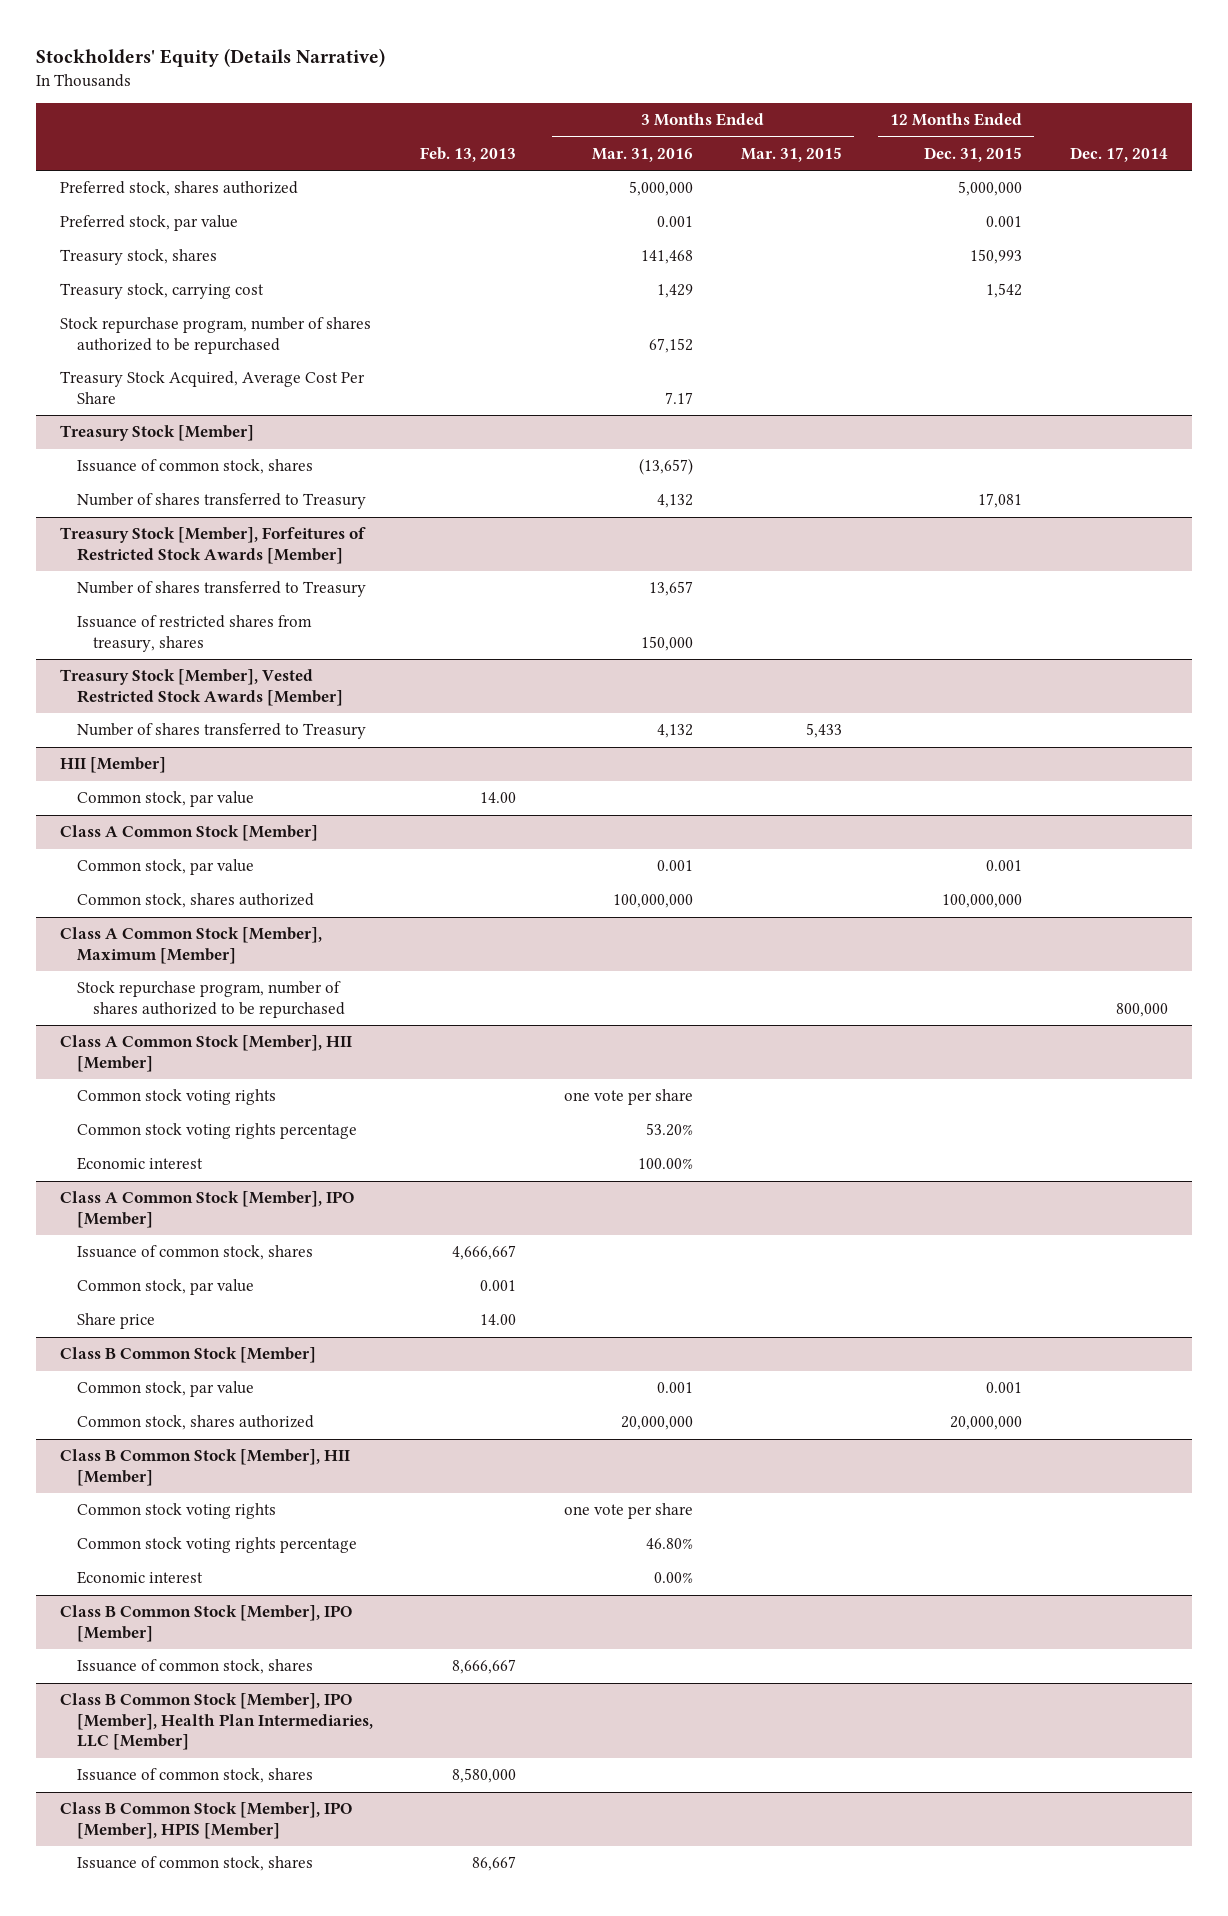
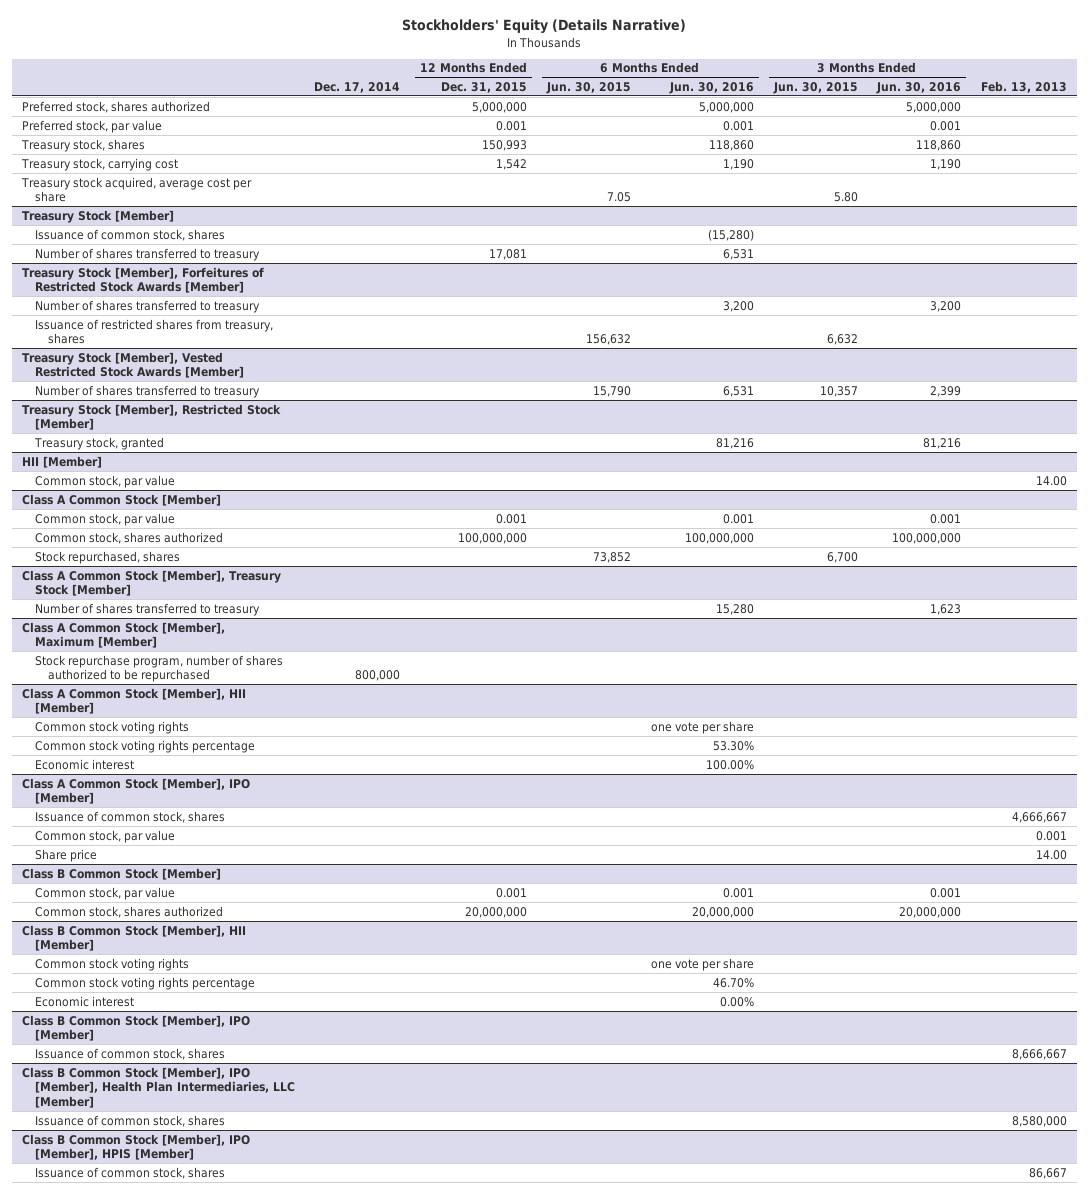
- | Feb. 13, 2013 | 3 Months Ended Mar. 31, 2016 | 3 Months Ended Mar. 31, 2015 | 12 Months Ended Dec. 31, 2015 | Dec. 17, 2014
+ | Dec. 17, 2014 | 12 Months Ended Dec. 31, 2015 | 6 Months Ended Jun. 30, 2015 | 6 Months Ended Jun. 30, 2016 | 3 Months Ended Jun. 30, 2015 | 3 Months Ended Jun. 30, 2016 | Feb. 13, 2013
- Stock repurchase program, number of shares authorized to be repurchased | | 67,152 | | |
- Treasury Stock Acquired, Average Cost Per Share | | 7.17 | | |
+ Treasury stock acquired, average cost per share | | | 7.05 | | 5.80 | |
@ Treasury Stock [Member]
- Number of shares transferred to Treasury | | 4,132 | | 17,081 |
+ Number of shares transferred to treasury | | 17,081 | | 6,531 | | |
@ Treasury Stock [Member], Forfeitures of Restricted Stock Awards [Member]
- Number of shares transferred to Treasury | | 13,657 | | |
+ Number of shares transferred to treasury | | | | 3,200 | | 3,200 |
@ Treasury Stock [Member], Vested Restricted Stock Awards [Member]
- Number of shares transferred to Treasury | | 4,132 | 5,433 | |
+ Number of shares transferred to treasury | | | 15,790 | 6,531 | 10,357 | 2,399 |
+ Treasury Stock [Member], Restricted Stock [Member]
+ Treasury stock, granted | | | | 81,216 | | 81,216 |
@ Class A Common Stock [Member]
+ Stock repurchased, shares | | | 73,852 | | 6,700 | |
+ Class A Common Stock [Member], Treasury Stock [Member]
+ Number of shares transferred to treasury | | | | 15,280 | | 1,623 |

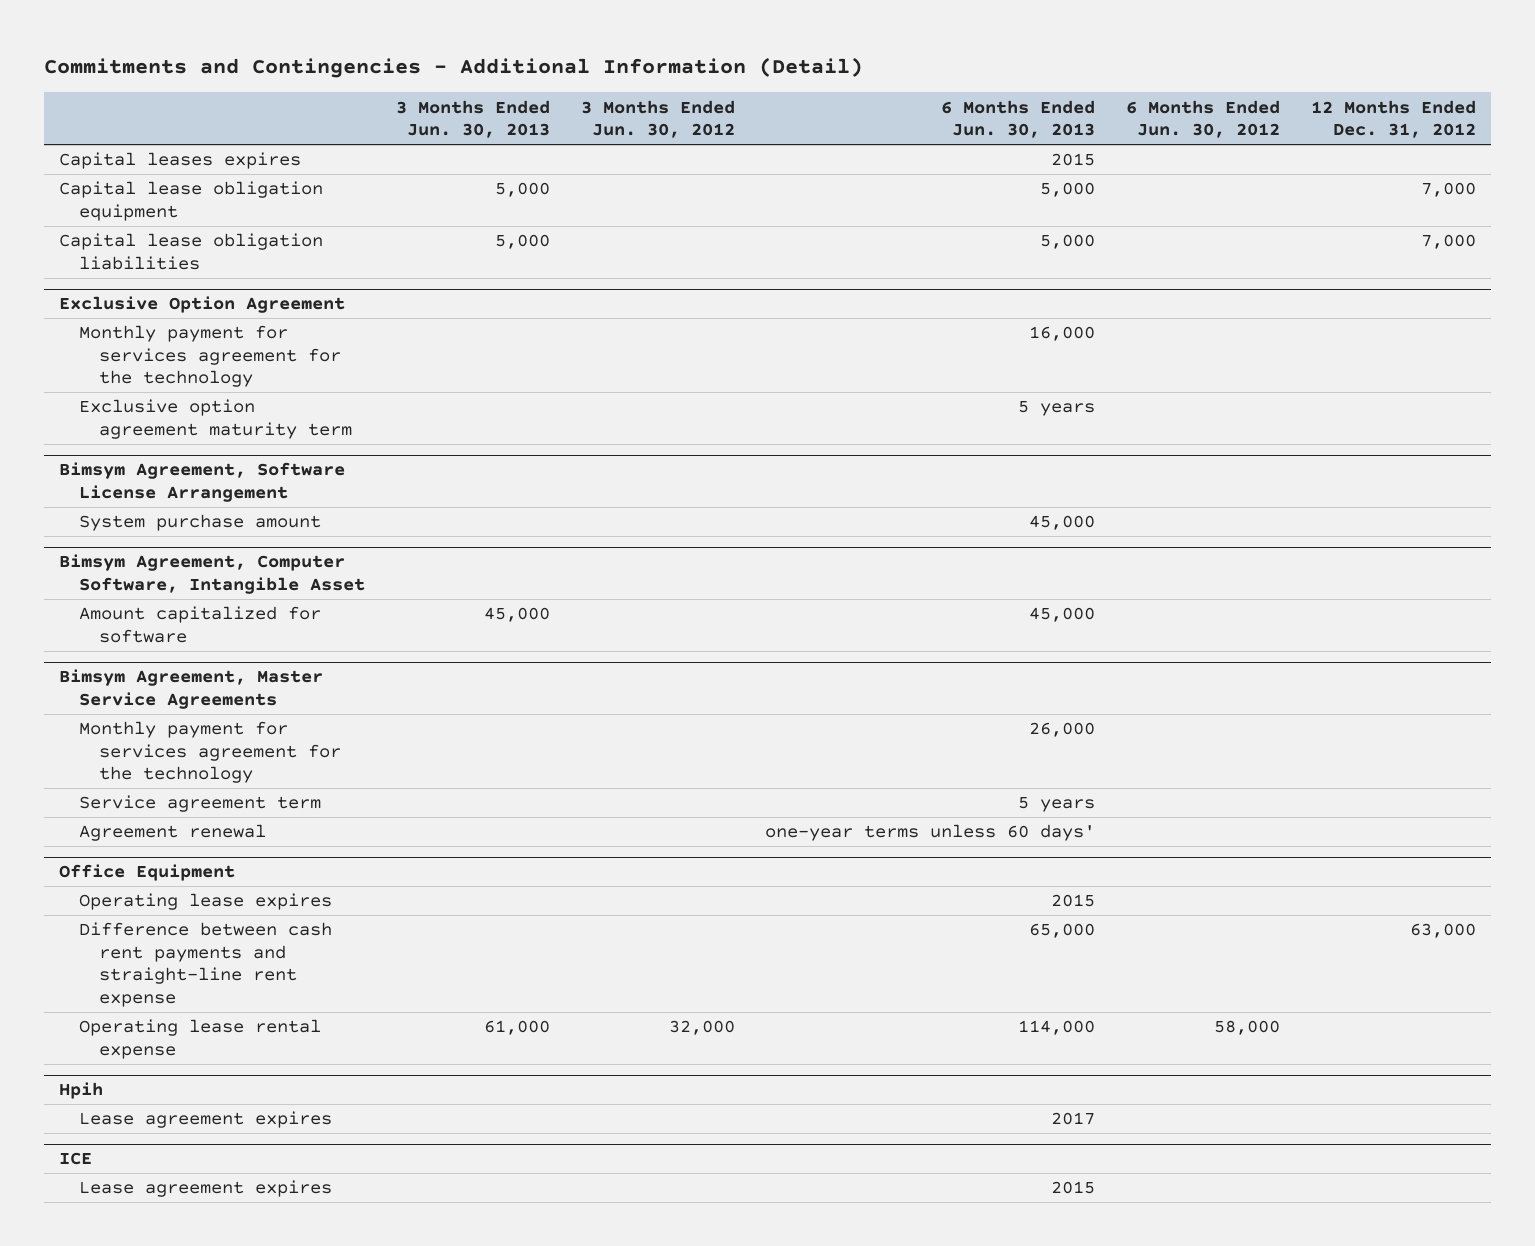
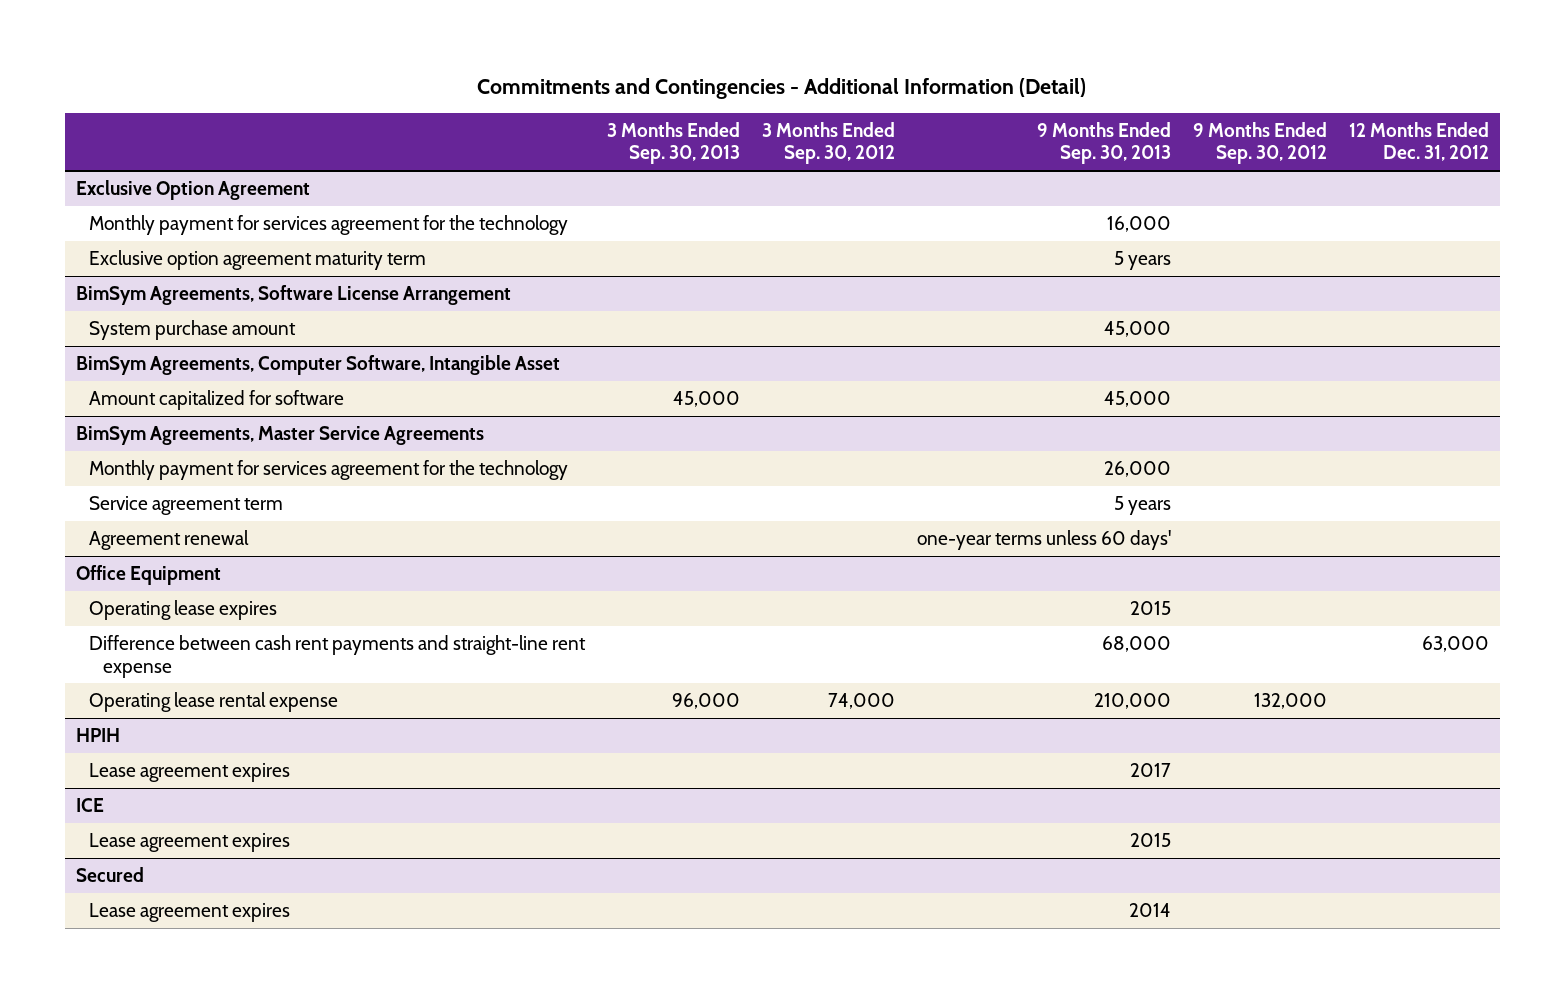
- | 3 Months Ended Jun. 30, 2013 | 3 Months Ended Jun. 30, 2012 | 6 Months Ended Jun. 30, 2013 | 6 Months Ended Jun. 30, 2012 | 12 Months Ended Dec. 31, 2012
+ | 3 Months Ended Sep. 30, 2013 | 3 Months Ended Sep. 30, 2012 | 9 Months Ended Sep. 30, 2013 | 9 Months Ended Sep. 30, 2012 | 12 Months Ended Dec. 31, 2012
- Capital leases expires | | | 2015 | |
- Capital lease obligation equipment | 5,000 | | 5,000 | | 7,000
- Capital lease obligation liabilities | 5,000 | | 5,000 | | 7,000
- Bimsym Agreement, Software License Arrangement
+ BimSym Agreements, Software License Arrangement
- Bimsym Agreement, Computer Software, Intangible Asset
+ BimSym Agreements, Computer Software, Intangible Asset
- Bimsym Agreement, Master Service Agreements
+ BimSym Agreements, Master Service Agreements
- Hpih
+ HPIH
+ Secured
+ Lease agreement expires | | | 2014 | |

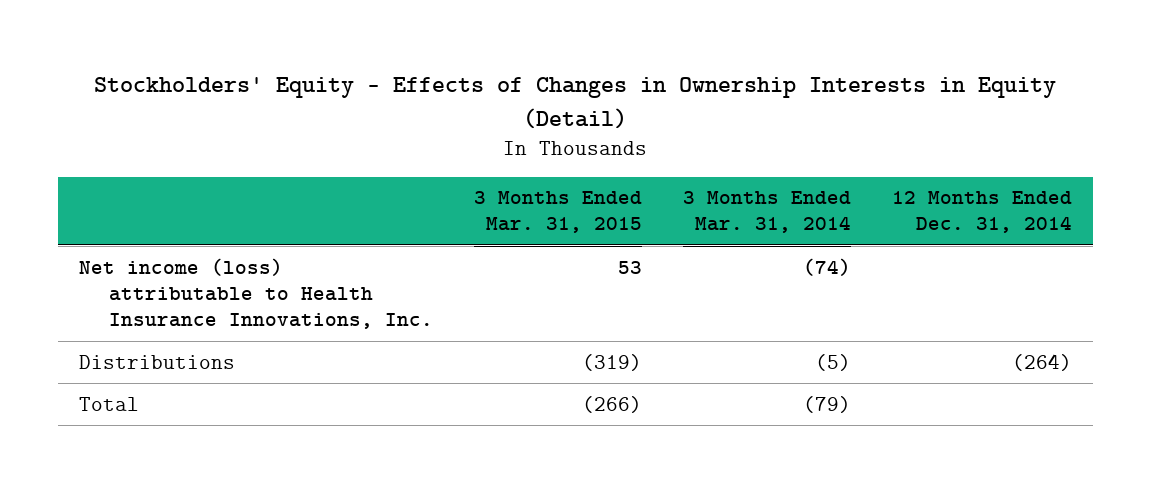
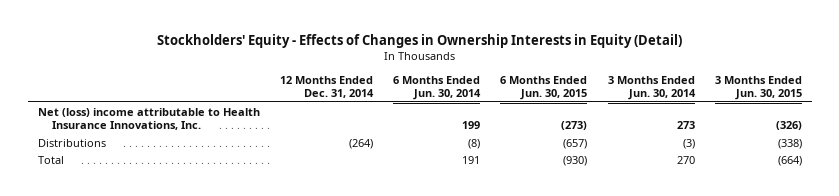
- | 3 Months Ended Mar. 31, 2015 | 3 Months Ended Mar. 31, 2014 | 12 Months Ended Dec. 31, 2014
+ | 12 Months Ended Dec. 31, 2014 | 6 Months Ended Jun. 30, 2014 | 6 Months Ended Jun. 30, 2015 | 3 Months Ended Jun. 30, 2014 | 3 Months Ended Jun. 30, 2015
- Net income (loss) attributable to Health Insurance Innovations, Inc. | 53 | (74) |
+ Net (loss) income attributable to Health Insurance Innovations, Inc. | | 199 | (273) | 273 | (326)

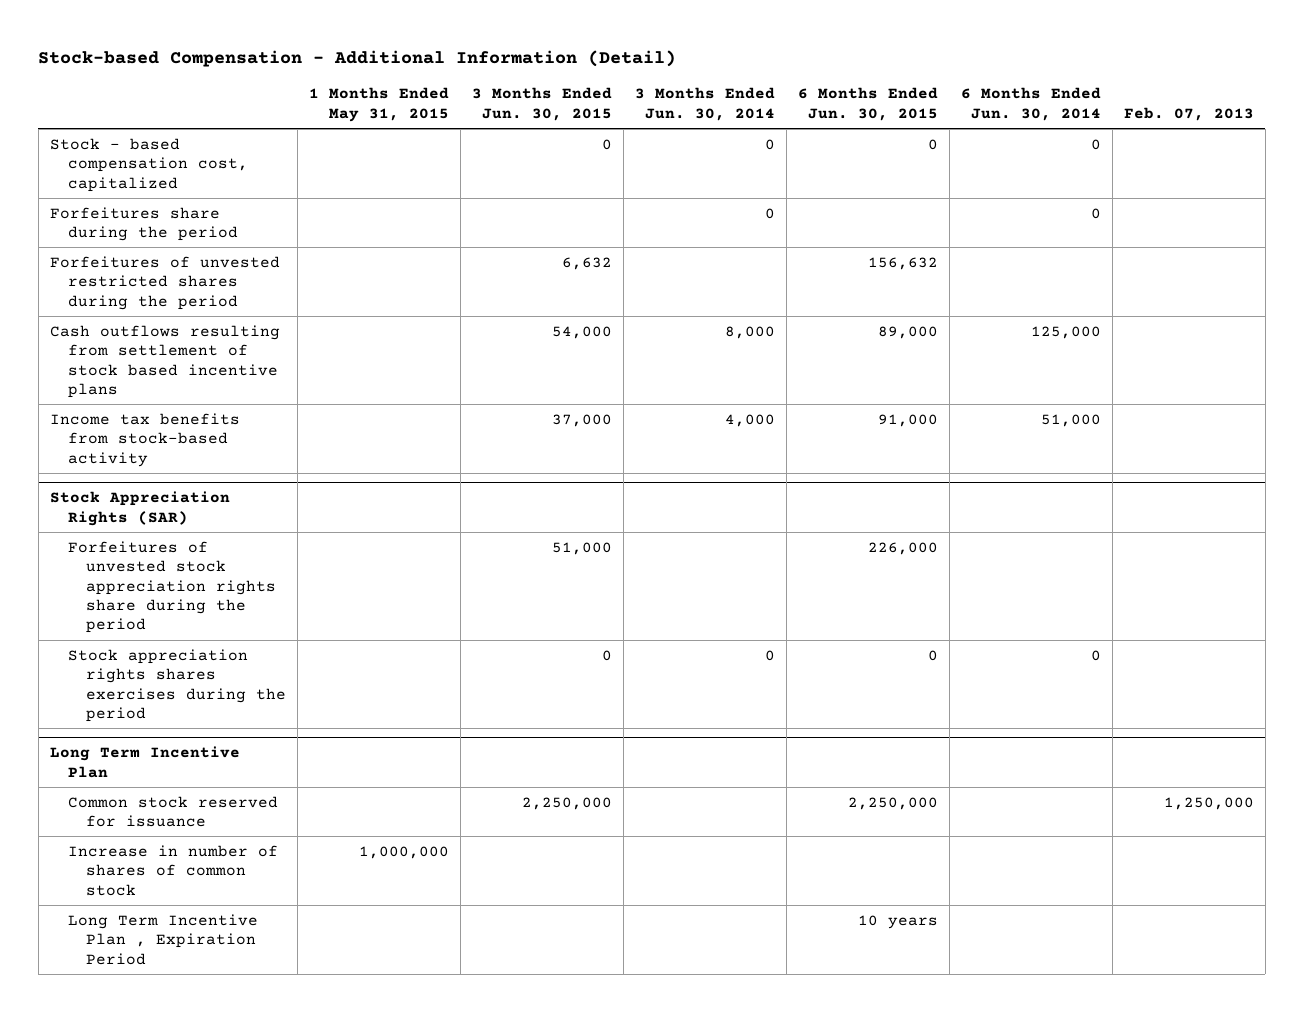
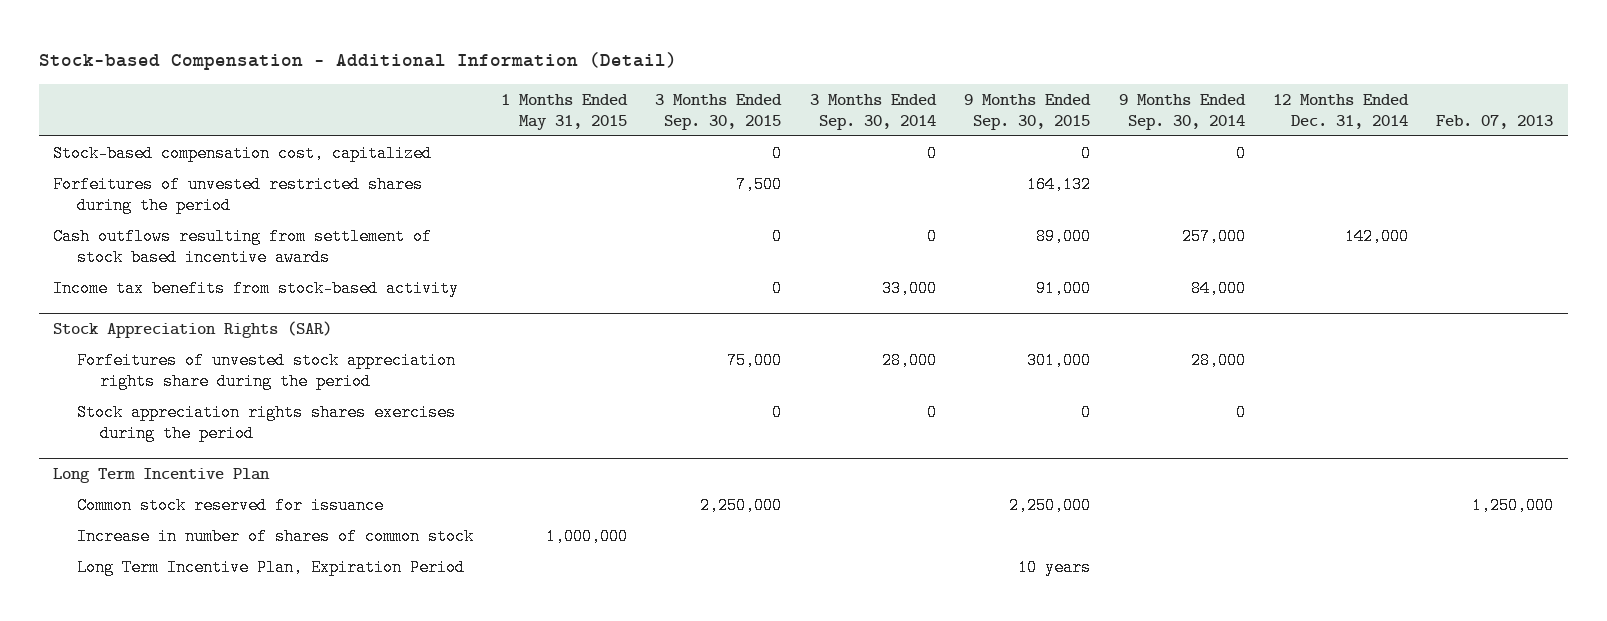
- | 1 Months Ended May 31, 2015 | 3 Months Ended Jun. 30, 2015 | 3 Months Ended Jun. 30, 2014 | 6 Months Ended Jun. 30, 2015 | 6 Months Ended Jun. 30, 2014 | Feb. 07, 2013
+ | 1 Months Ended May 31, 2015 | 3 Months Ended Sep. 30, 2015 | 3 Months Ended Sep. 30, 2014 | 9 Months Ended Sep. 30, 2015 | 9 Months Ended Sep. 30, 2014 | 12 Months Ended Dec. 31, 2014 | Feb. 07, 2013
- Stock - based compensation cost, capitalized | | 0 | 0 | 0 | 0 |
- Forfeitures share during the period | | | 0 | | 0 |
+ Stock-based compensation cost, capitalized | | 0 | 0 | 0 | 0 | |
- Cash outflows resulting from settlement of stock based incentive plans | | 54,000 | 8,000 | 89,000 | 125,000 |
+ Cash outflows resulting from settlement of stock based incentive awards | | 0 | 0 | 89,000 | 257,000 | 142,000 |
@ Long Term Incentive Plan
- Long Term Incentive Plan , Expiration Period | | | | 10 years | |
+ Long Term Incentive Plan, Expiration Period | | | | 10 years | | |

